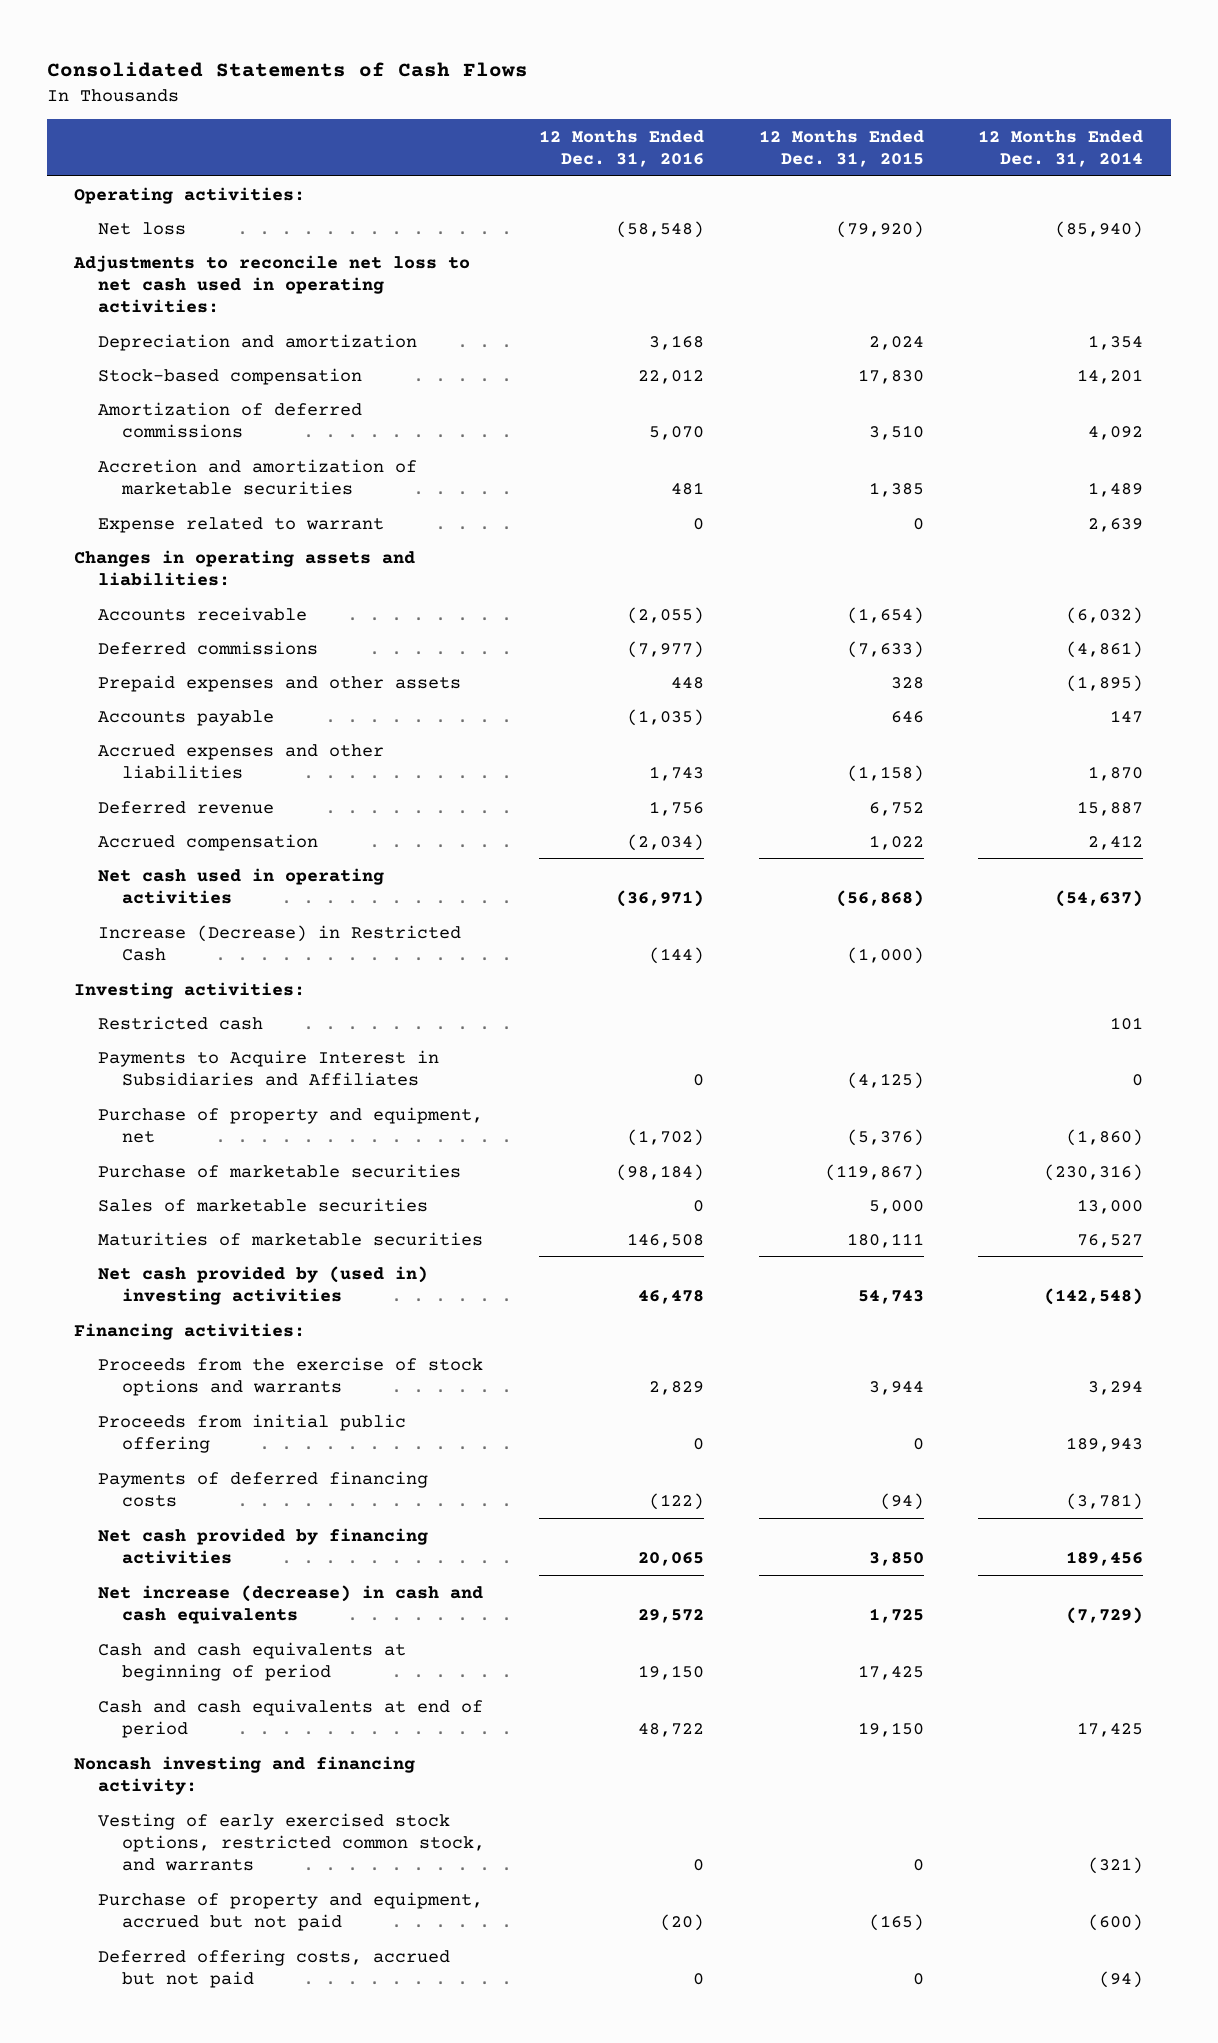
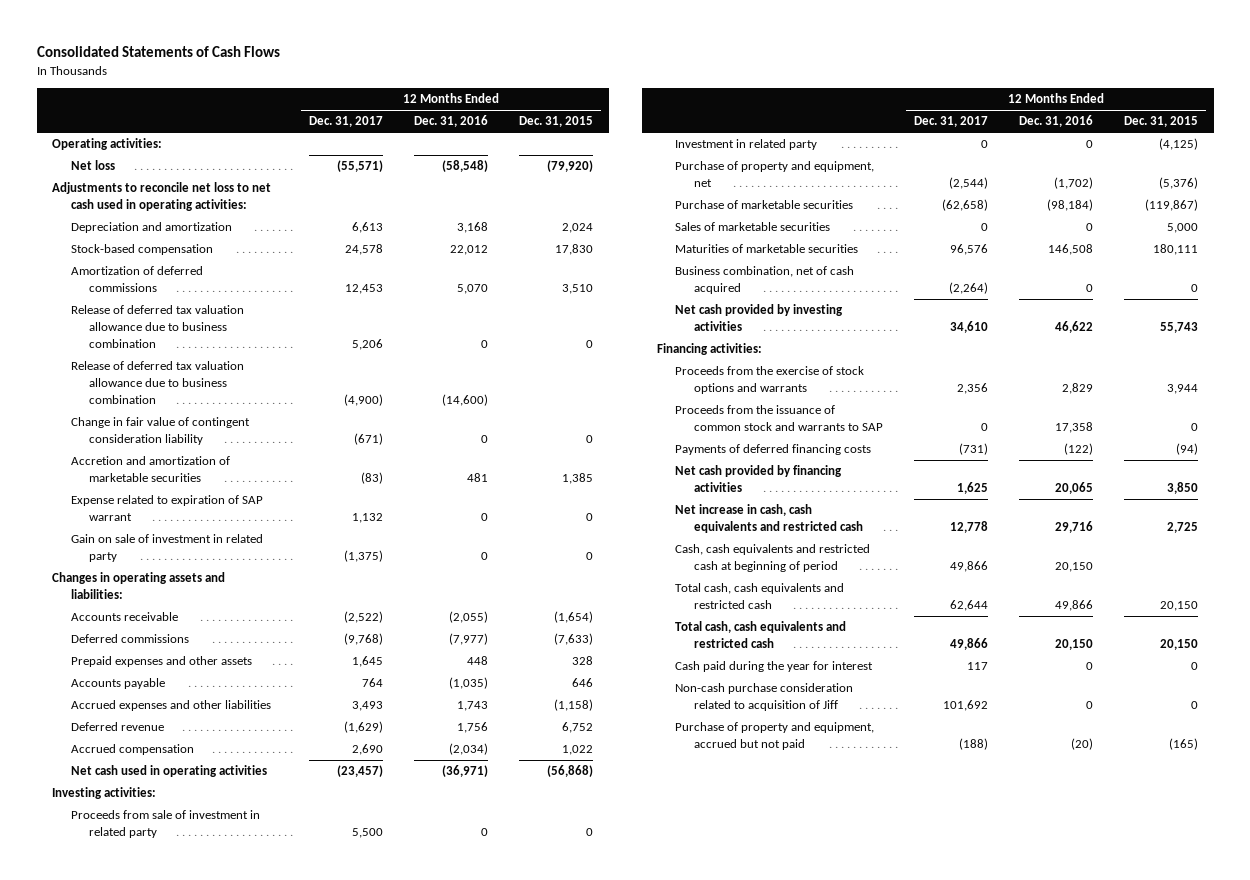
- | 12 Months Ended Dec. 31, 2016 | 12 Months Ended Dec. 31, 2015 | 12 Months Ended Dec. 31, 2014
+ | 12 Months Ended Dec. 31, 2017 | 12 Months Ended Dec. 31, 2016 | 12 Months Ended Dec. 31, 2015
+ Release of deferred tax valuation allowance due to business combination | 5,206 | 0 | 0
+ Release of deferred tax valuation allowance due to business combination | (4,900) | (14,600) |
+ Change in fair value of contingent consideration liability | (671) | 0 | 0
- Expense related to warrant | 0 | 0 | 2,639
+ Expense related to expiration of SAP warrant | 1,132 | 0 | 0
+ Gain on sale of investment in related party | (1,375) | 0 | 0
- Increase (Decrease) in Restricted Cash | (144) | (1,000) |
- Restricted cash | | | 101
- Payments to Acquire Interest in Subsidiaries and Affiliates | 0 | (4,125) | 0
+ Proceeds from sale of investment in related party | 5,500 | 0 | 0
+ Investment in related party | 0 | 0 | (4,125)
- Net cash provided by (used in) investing activities | 46,478 | 54,743 | (142,548)
+ Business combination, net of cash acquired | (2,264) | 0 | 0
+ Net cash provided by investing activities | 34,610 | 46,622 | 55,743
- Proceeds from initial public offering | 0 | 0 | 189,943
+ Proceeds from the issuance of common stock and warrants to SAP | 0 | 17,358 | 0
- Net increase (decrease) in cash and cash equivalents | 29,572 | 1,725 | (7,729)
- Cash and cash equivalents at beginning of period | 19,150 | 17,425 |
- Cash and cash equivalents at end of period | 48,722 | 19,150 | 17,425
- Noncash investing and financing activity:
- Vesting of early exercised stock options, restricted common stock, and warrants | 0 | 0 | (321)
+ Net increase in cash, cash equivalents and restricted cash | 12,778 | 29,716 | 2,725
+ Cash, cash equivalents and restricted cash at beginning of period | 49,866 | 20,150 |
+ Total cash, cash equivalents and restricted cash | 62,644 | 49,866 | 20,150
+ Total cash, cash equivalents and restricted cash | 49,866 | 20,150 | 20,150
+ Cash paid during the year for interest | 117 | 0 | 0
+ Non-cash purchase consideration related to acquisition of Jiff | 101,692 | 0 | 0
- Deferred offering costs, accrued but not paid | 0 | 0 | (94)

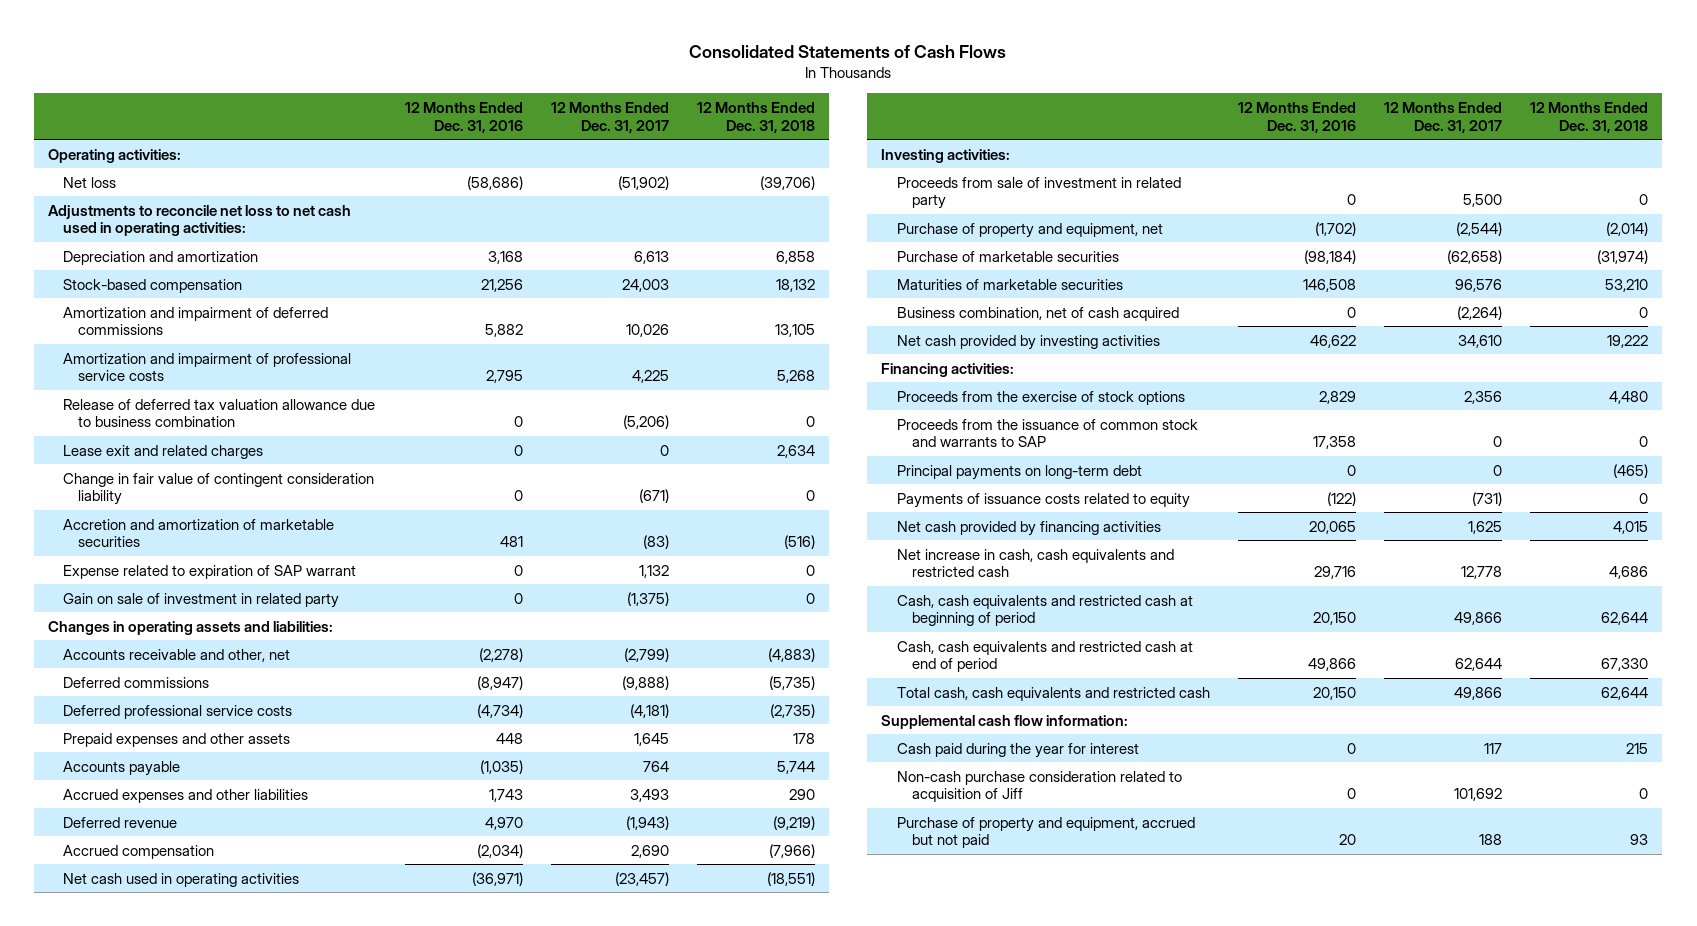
- | 12 Months Ended Dec. 31, 2017 | 12 Months Ended Dec. 31, 2016 | 12 Months Ended Dec. 31, 2015
+ | 12 Months Ended Dec. 31, 2016 | 12 Months Ended Dec. 31, 2017 | 12 Months Ended Dec. 31, 2018
- Net loss | (55,571) | (58,548) | (79,920)
+ Net loss | (58,686) | (51,902) | (39,706)
- Stock-based compensation | 24,578 | 22,012 | 17,830
- Amortization of deferred commissions | 12,453 | 5,070 | 3,510
- Release of deferred tax valuation allowance due to business combination | 5,206 | 0 | 0
- Release of deferred tax valuation allowance due to business combination | (4,900) | (14,600) |
+ Stock-based compensation | 21,256 | 24,003 | 18,132
+ Amortization and impairment of deferred commissions | 5,882 | 10,026 | 13,105
+ Amortization and impairment of professional service costs | 2,795 | 4,225 | 5,268
+ Release of deferred tax valuation allowance due to business combination | 0 | (5,206) | 0
+ Lease exit and related charges | 0 | 0 | 2,634
- Accounts receivable | (2,522) | (2,055) | (1,654)
- Deferred commissions | (9,768) | (7,977) | (7,633)
+ Accounts receivable and other, net | (2,278) | (2,799) | (4,883)
+ Deferred commissions | (8,947) | (9,888) | (5,735)
+ Deferred professional service costs | (4,734) | (4,181) | (2,735)
- Deferred revenue | (1,629) | 1,756 | 6,752
+ Deferred revenue | 4,970 | (1,943) | (9,219)
- Investment in related party | 0 | 0 | (4,125)
- Sales of marketable securities | 0 | 0 | 5,000
- Proceeds from the exercise of stock options and warrants | 2,356 | 2,829 | 3,944
+ Proceeds from the exercise of stock options | 2,829 | 2,356 | 4,480
- Payments of deferred financing costs | (731) | (122) | (94)
+ Principal payments on long-term debt | 0 | 0 | (465)
+ Payments of issuance costs related to equity | (122) | (731) | 0
- Total cash, cash equivalents and restricted cash | 62,644 | 49,866 | 20,150
+ Cash, cash equivalents and restricted cash at end of period | 49,866 | 62,644 | 67,330
+ Supplemental cash flow information:
- Purchase of property and equipment, accrued but not paid | (188) | (20) | (165)
+ Purchase of property and equipment, accrued but not paid | 20 | 188 | 93

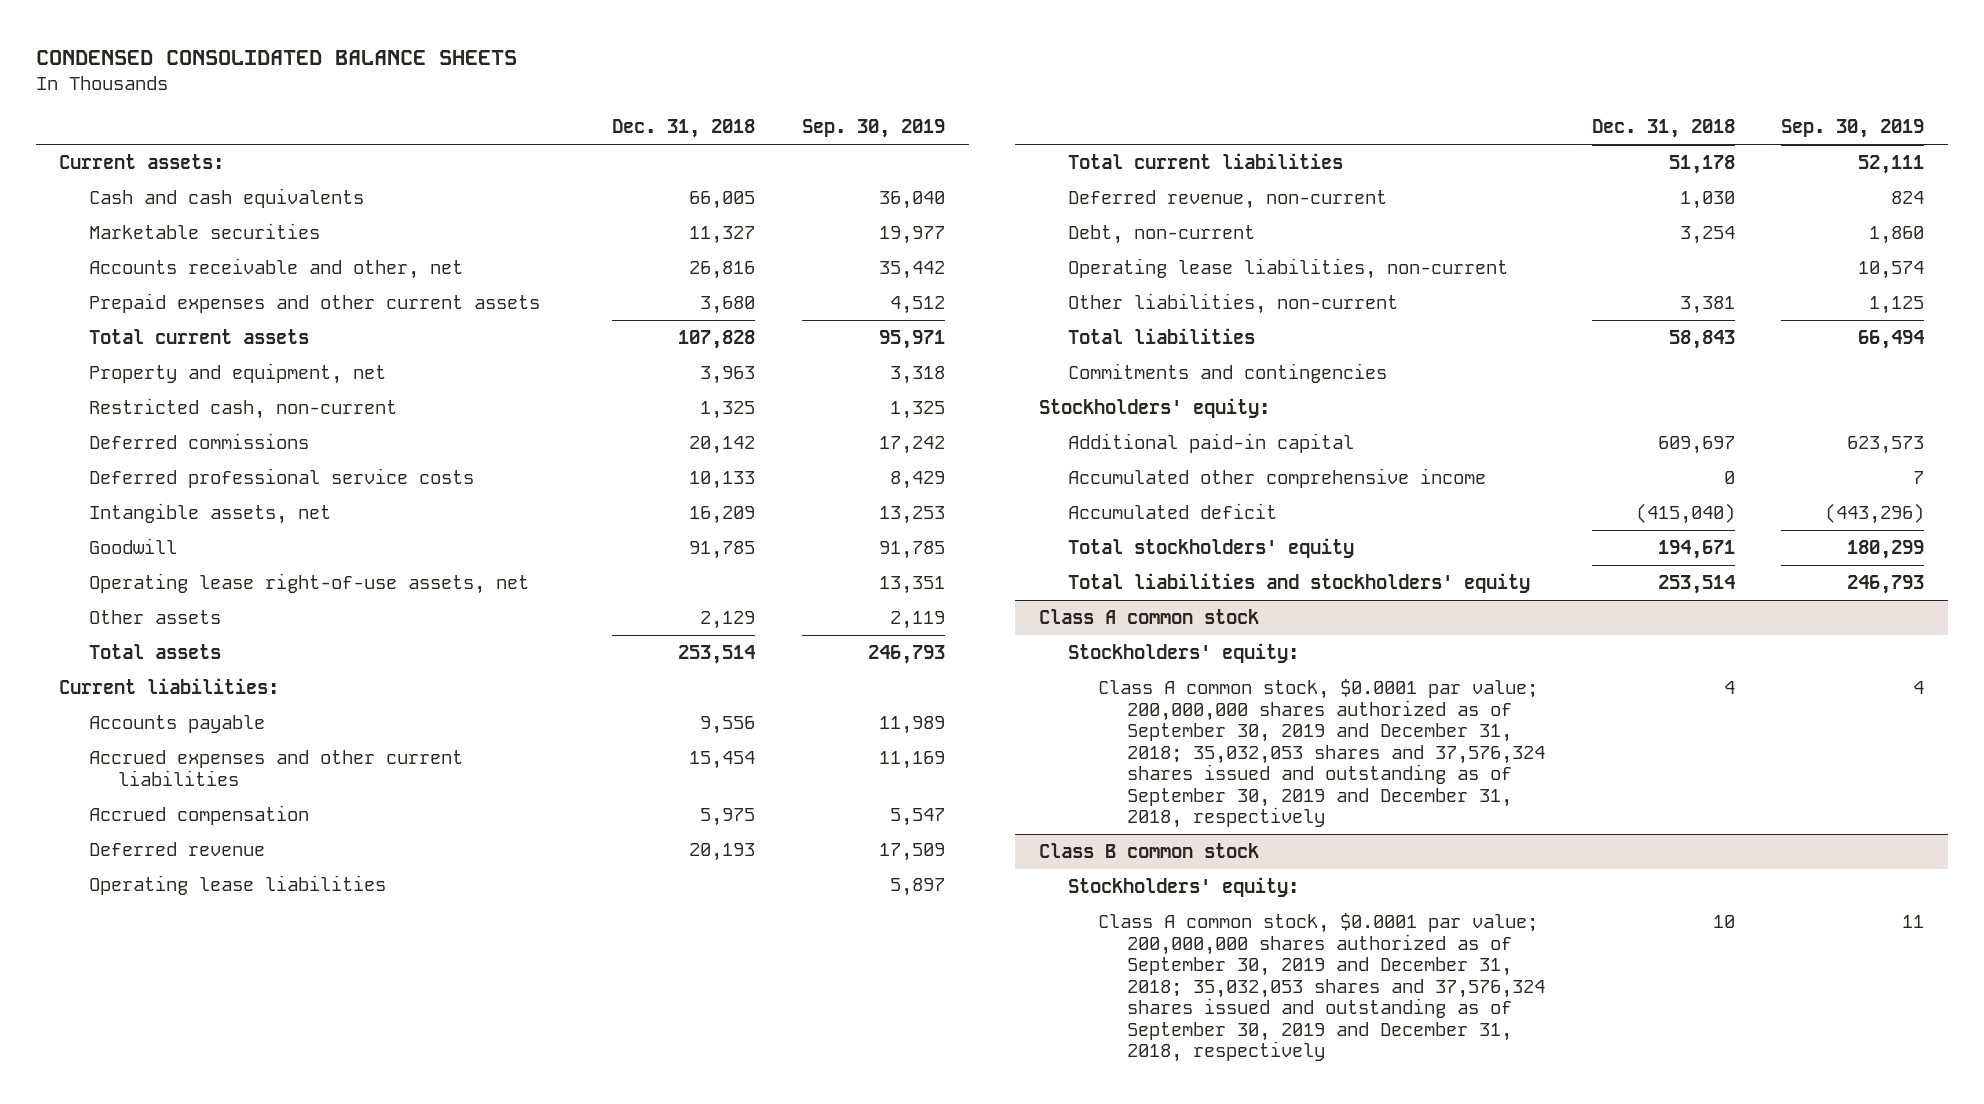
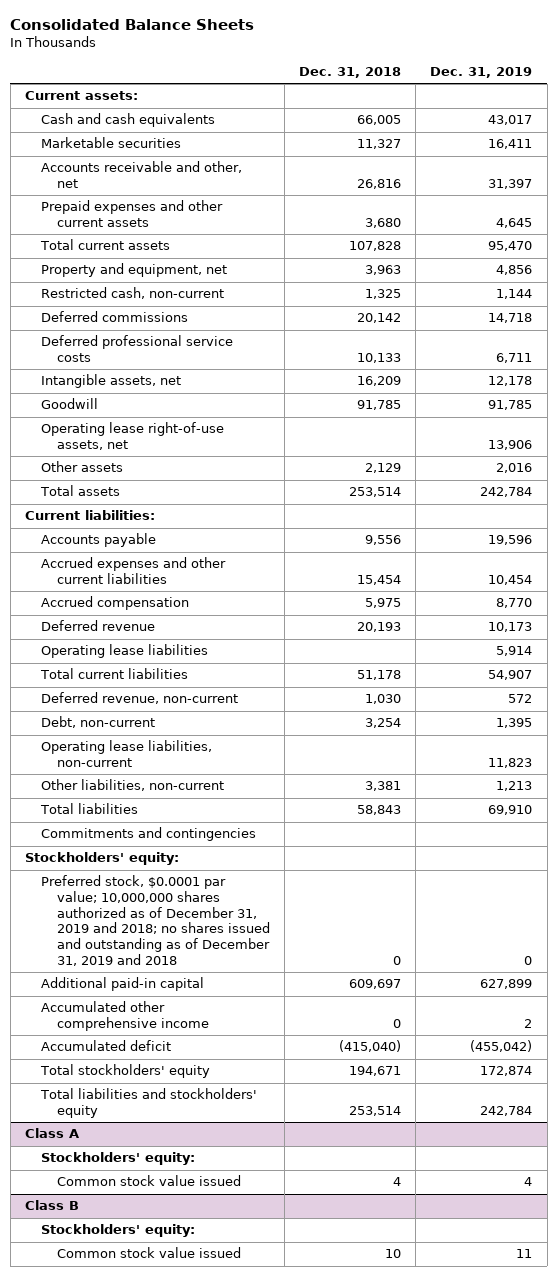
- CONDENSED CONSOLIDATED BALANCE SHEETS
+ Consolidated Balance Sheets
- | Dec. 31, 2018 | Sep. 30, 2019
+ | Dec. 31, 2018 | Dec. 31, 2019
+ Preferred stock, $0.0001 par value; 10,000,000 shares authorized as of December 31, 2019 and 2018; no shares issued and outstanding as of December 31, 2019 and 2018 | 0 | 0
- Class A common stock
+ Class A
- Class A common stock, $0.0001 par value; 200,000,000 shares authorized as of September 30, 2019 and December 31, 2018; 35,032,053 shares and 37,576,324 shares issued and outstanding as of September 30, 2019 and December 31, 2018, respectively | 4 | 4
- Class B common stock
+ Common stock value issued | 4 | 4
+ Class B
- Class A common stock, $0.0001 par value; 200,000,000 shares authorized as of September 30, 2019 and December 31, 2018; 35,032,053 shares and 37,576,324 shares issued and outstanding as of September 30, 2019 and December 31, 2018, respectively | 10 | 11
+ Common stock value issued | 10 | 11

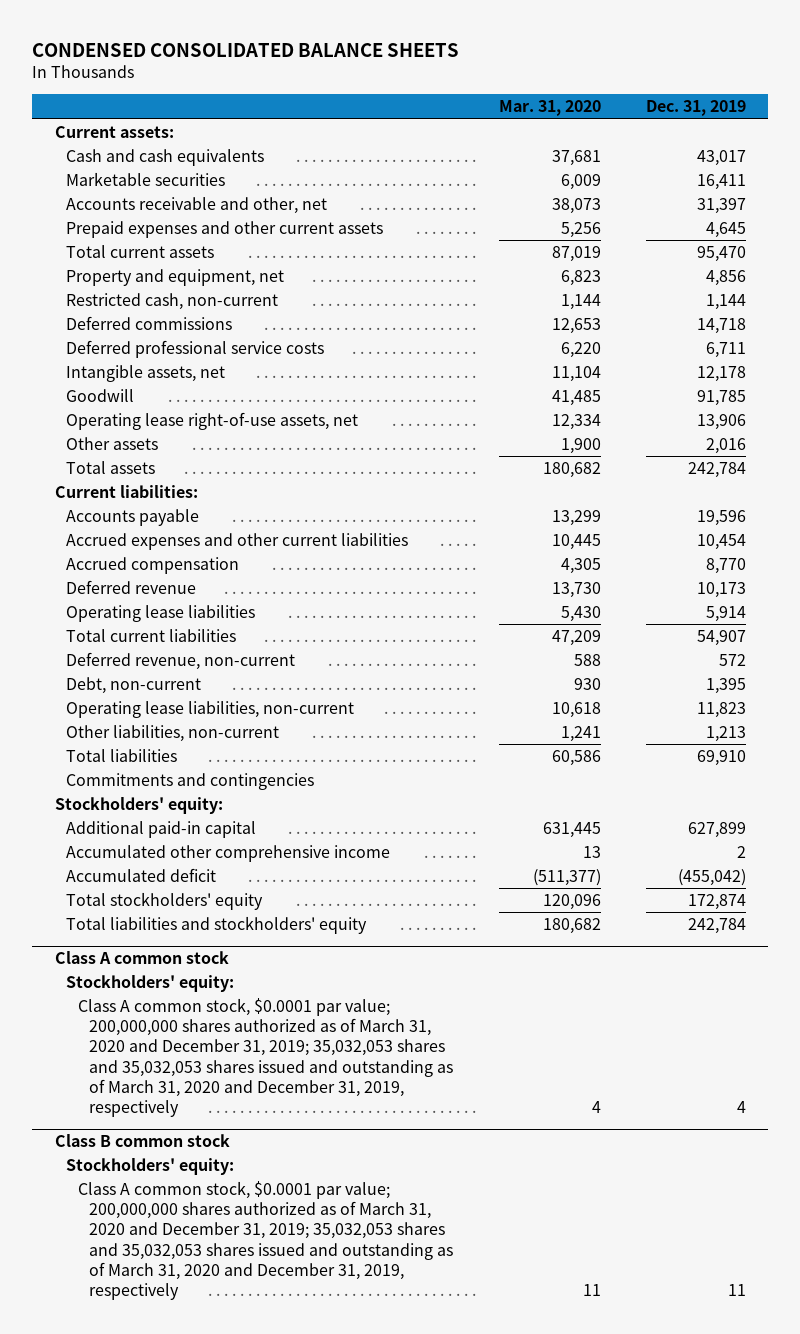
- Consolidated Balance Sheets
+ CONDENSED CONSOLIDATED BALANCE SHEETS
- | Dec. 31, 2018 | Dec. 31, 2019
+ | Mar. 31, 2020 | Dec. 31, 2019
- Preferred stock, $0.0001 par value; 10,000,000 shares authorized as of December 31, 2019 and 2018; no shares issued and outstanding as of December 31, 2019 and 2018 | 0 | 0
- Class A
+ Class A common stock
- Common stock value issued | 4 | 4
- Class B
+ Class A common stock, $0.0001 par value; 200,000,000 shares authorized as of March 31, 2020 and December 31, 2019; 35,032,053 shares and 35,032,053 shares issued and outstanding as of March 31, 2020 and December 31, 2019, respectively | 4 | 4
+ Class B common stock
- Common stock value issued | 10 | 11
+ Class A common stock, $0.0001 par value; 200,000,000 shares authorized as of March 31, 2020 and December 31, 2019; 35,032,053 shares and 35,032,053 shares issued and outstanding as of March 31, 2020 and December 31, 2019, respectively | 11 | 11

